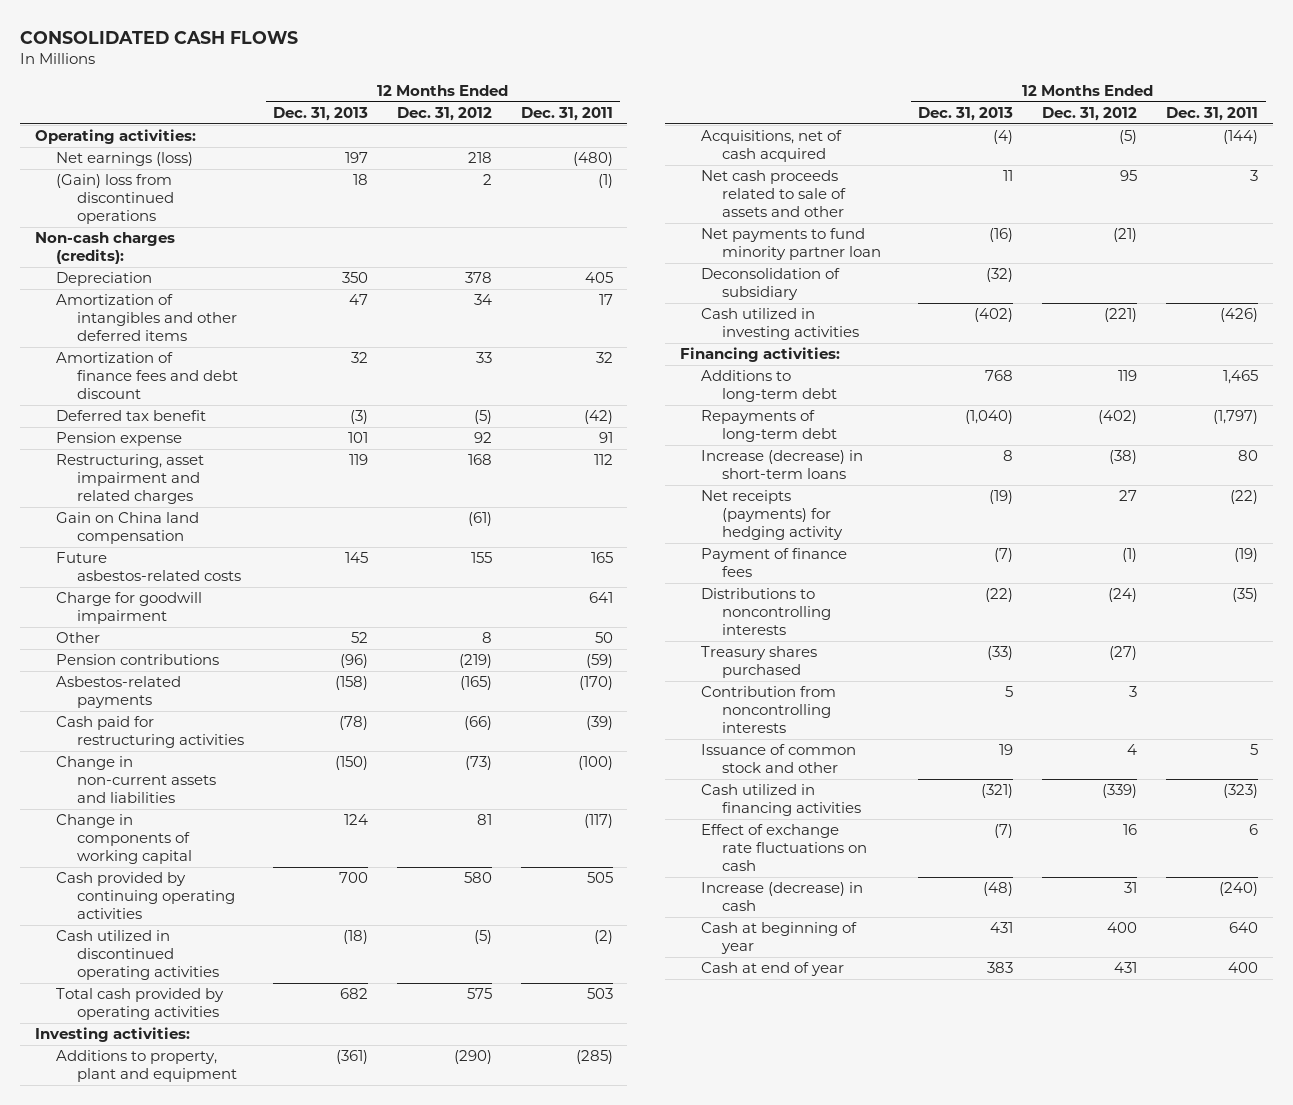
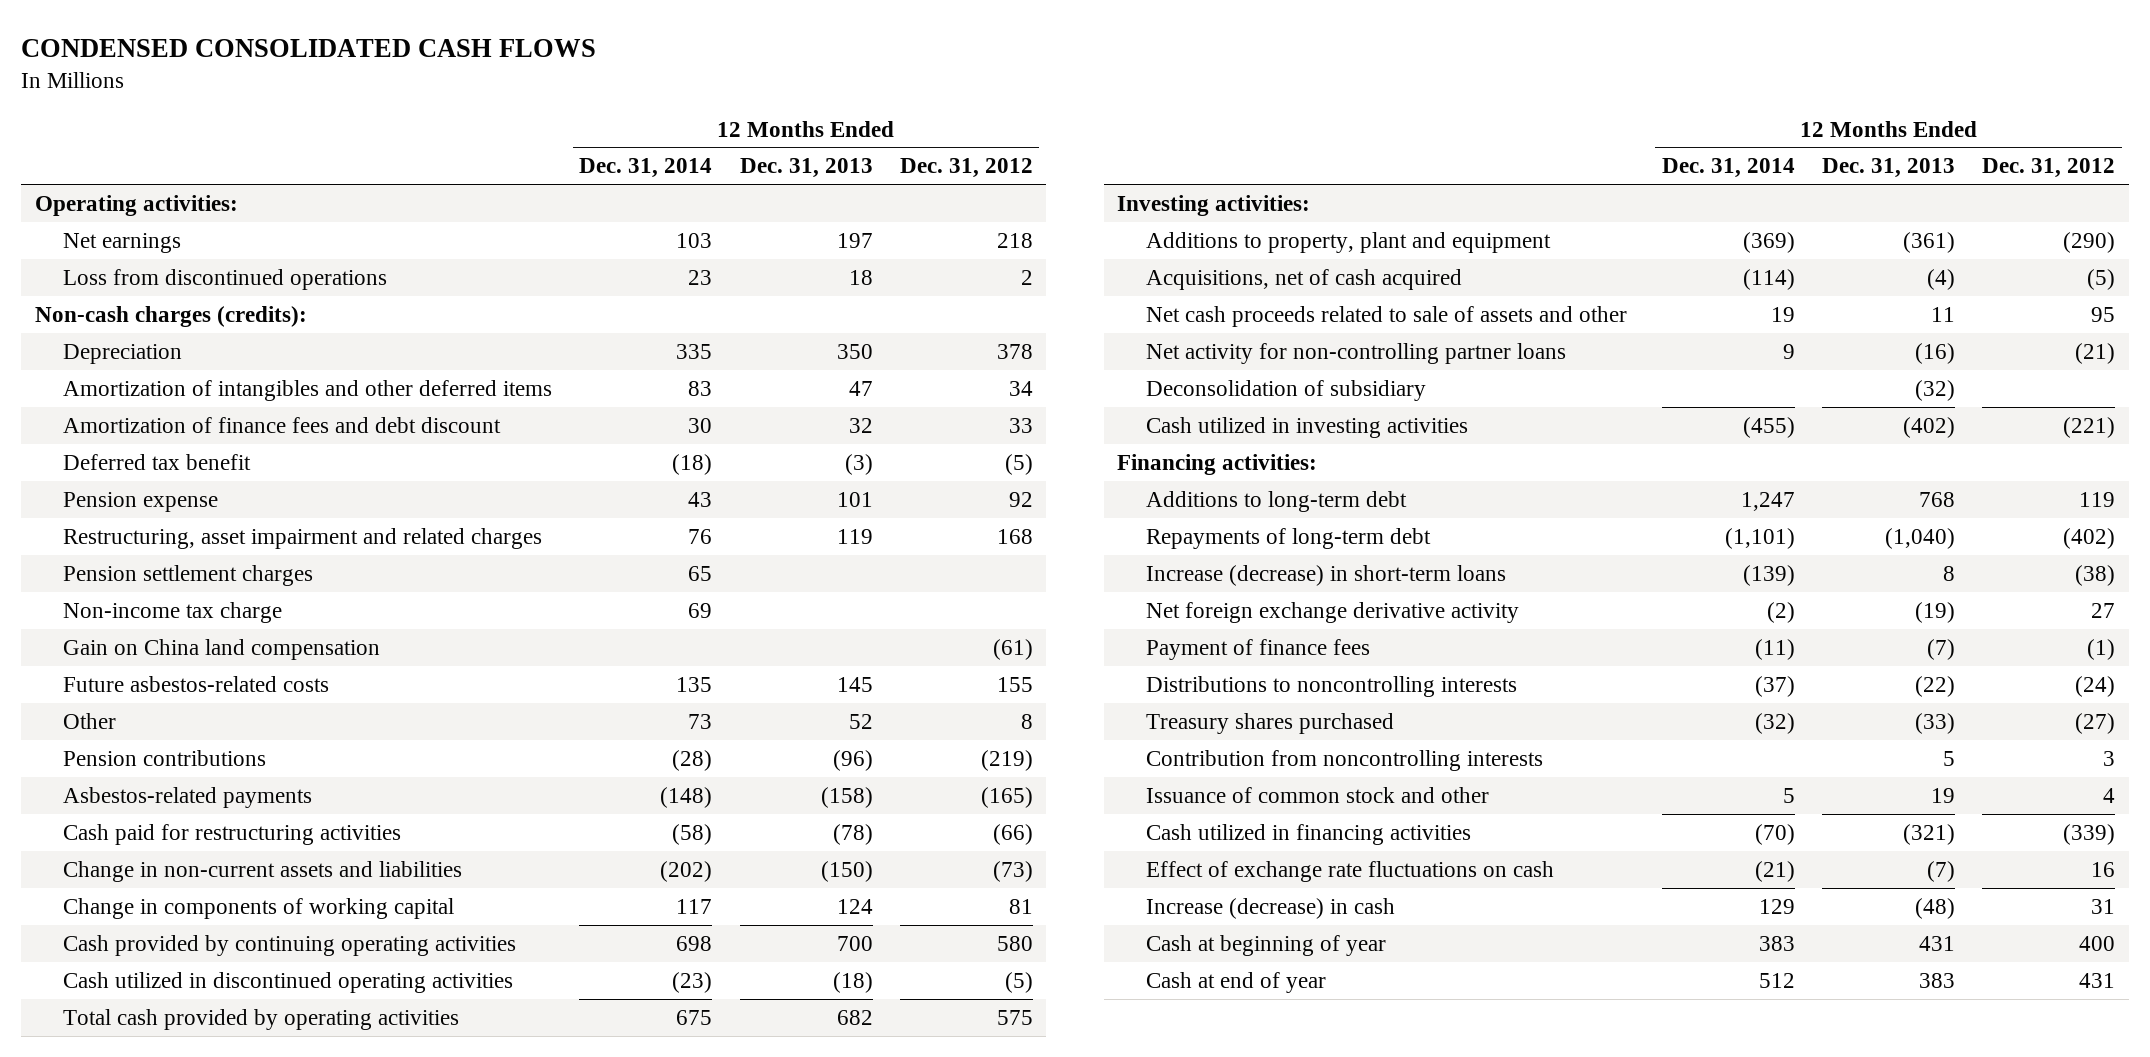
- CONSOLIDATED CASH FLOWS
+ CONDENSED CONSOLIDATED CASH FLOWS
- | 12 Months Ended Dec. 31, 2013 | 12 Months Ended Dec. 31, 2012 | 12 Months Ended Dec. 31, 2011
+ | 12 Months Ended Dec. 31, 2014 | 12 Months Ended Dec. 31, 2013 | 12 Months Ended Dec. 31, 2012
- Net earnings (loss) | 197 | 218 | (480)
- (Gain) loss from discontinued operations | 18 | 2 | (1)
+ Net earnings | 103 | 197 | 218
+ Loss from discontinued operations | 23 | 18 | 2
+ Pension settlement charges | 65 | |
+ Non-income tax charge | 69 | |
- Charge for goodwill impairment | | | 641
- Net payments to fund minority partner loan | (16) | (21) |
+ Net activity for non-controlling partner loans | 9 | (16) | (21)
- Net receipts (payments) for hedging activity | (19) | 27 | (22)
+ Net foreign exchange derivative activity | (2) | (19) | 27

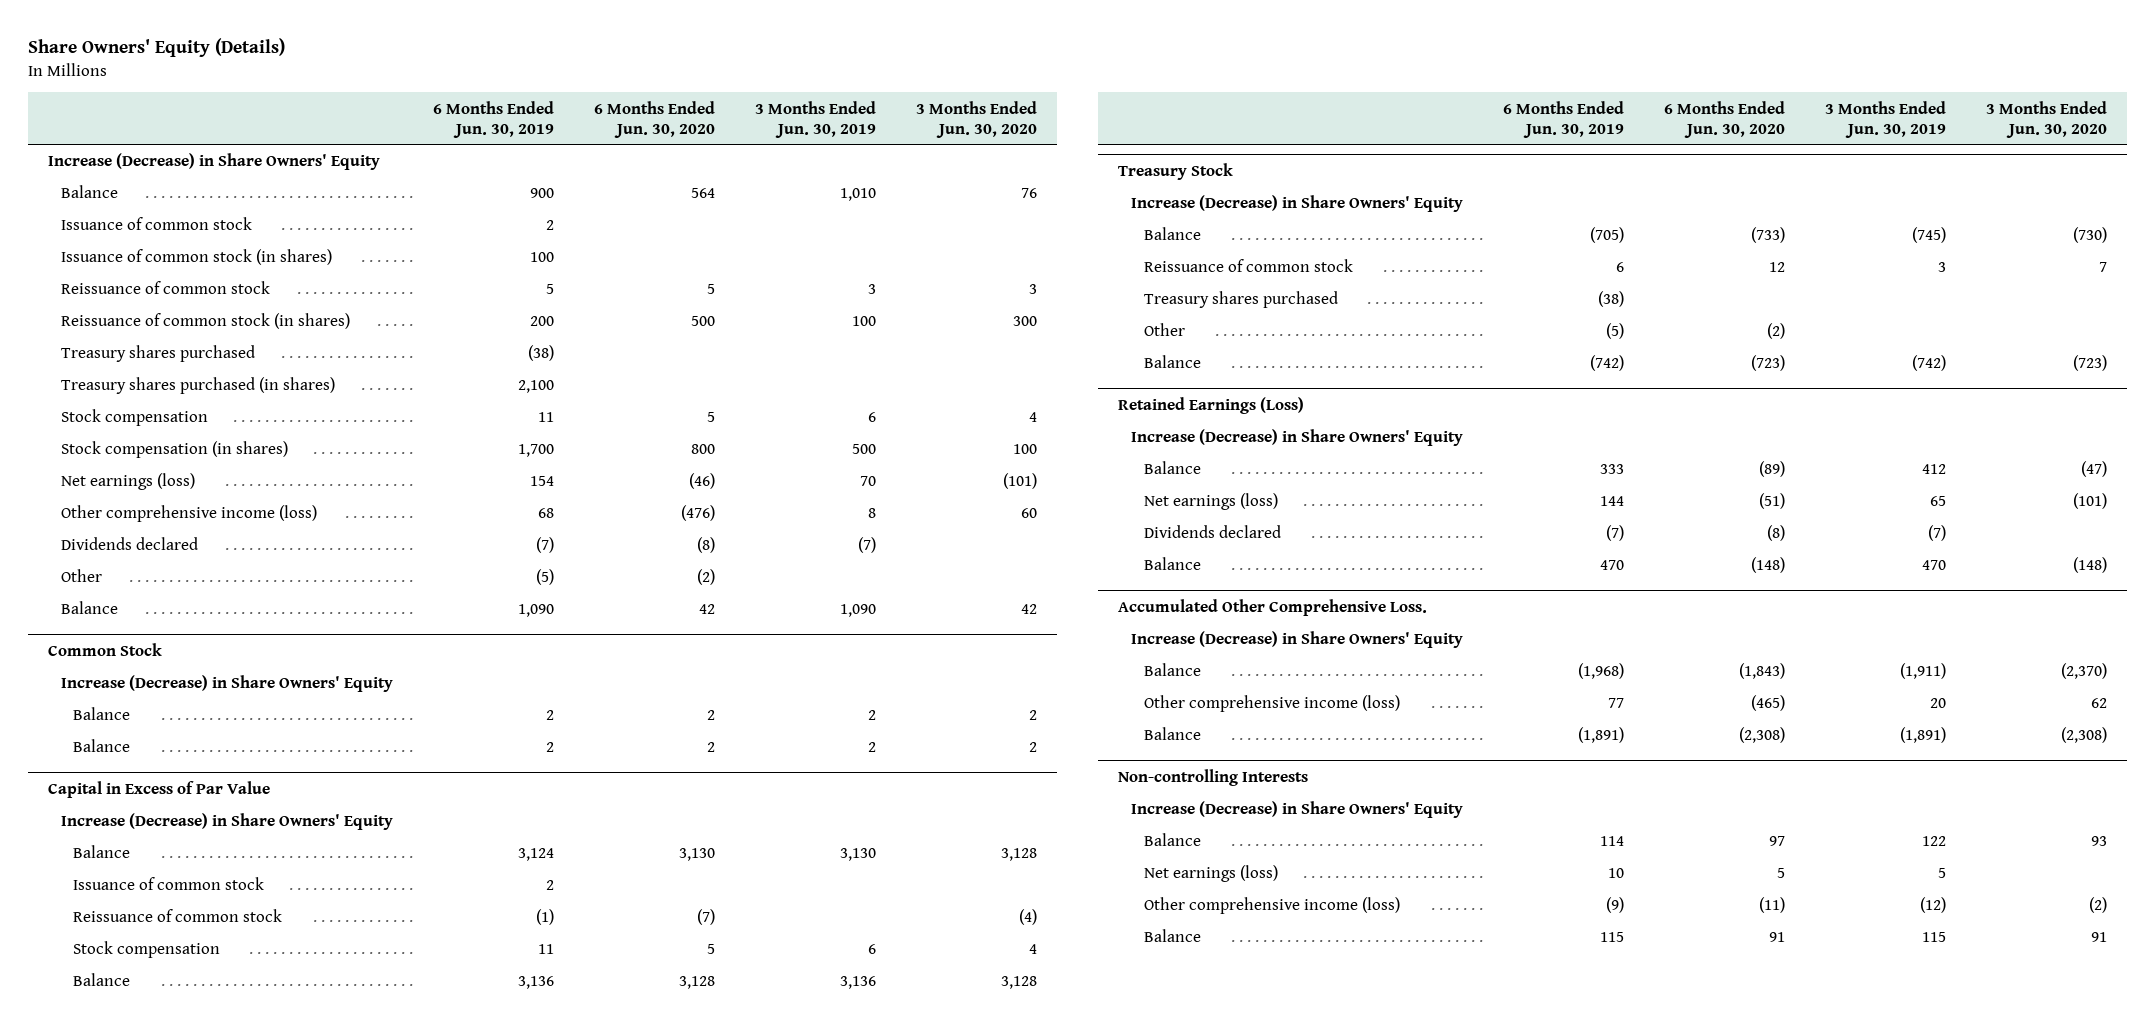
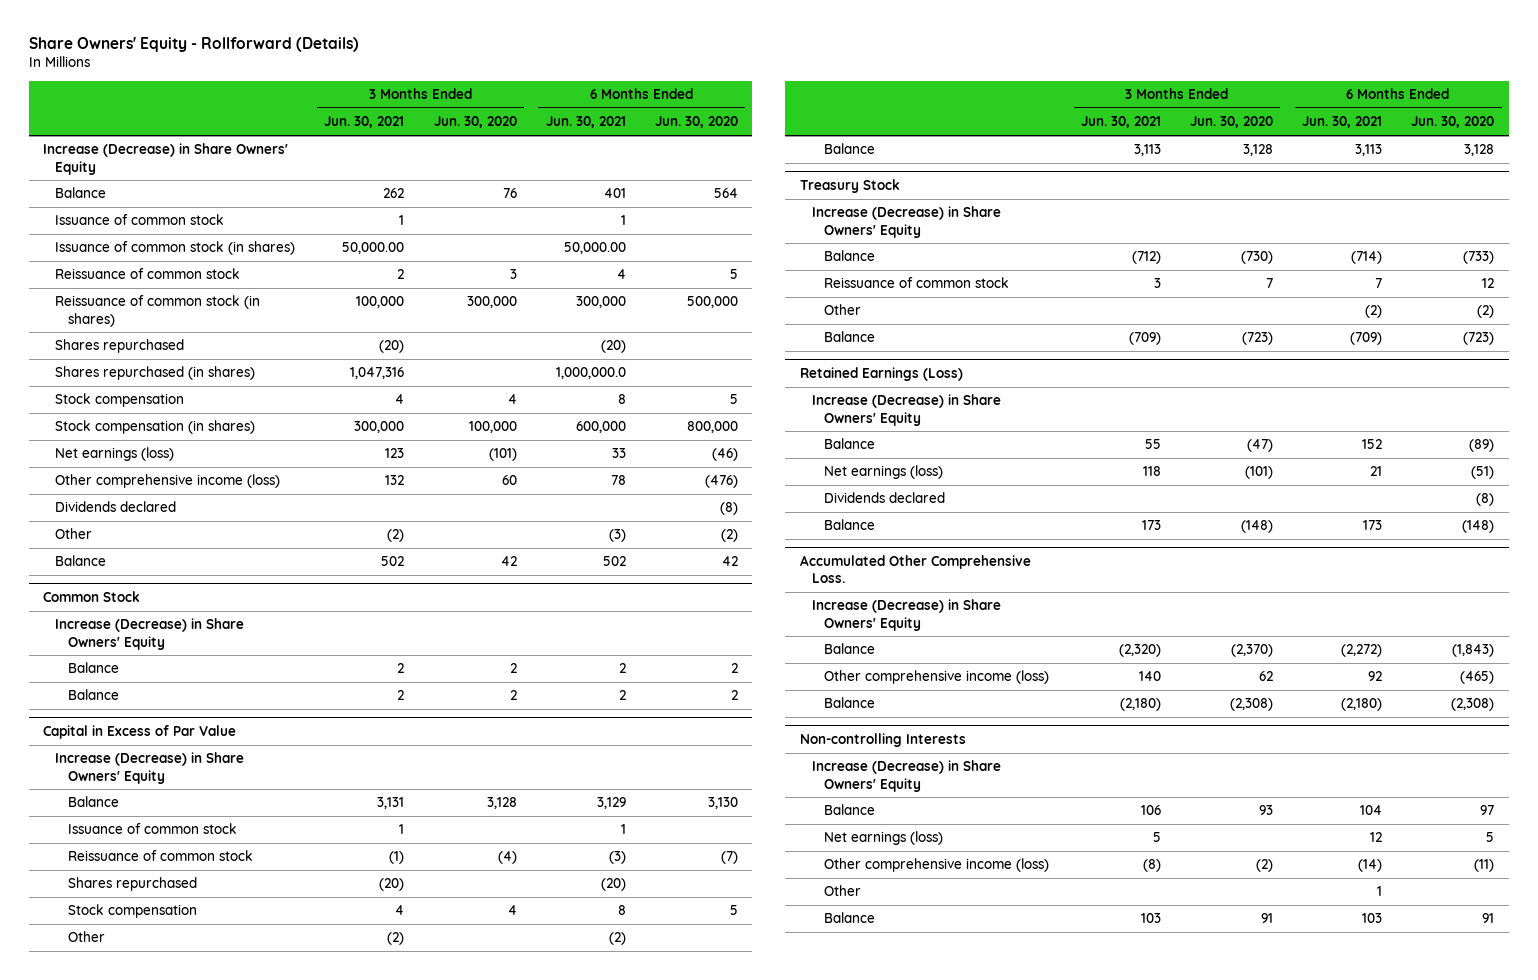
- Share Owners' Equity (Details)
+ Share Owners' Equity - Rollforward (Details)
- | 6 Months Ended Jun. 30, 2019 | 6 Months Ended Jun. 30, 2020 | 3 Months Ended Jun. 30, 2019 | 3 Months Ended Jun. 30, 2020
+ | 3 Months Ended Jun. 30, 2021 | 3 Months Ended Jun. 30, 2020 | 6 Months Ended Jun. 30, 2021 | 6 Months Ended Jun. 30, 2020
- Reissuance of common stock (in shares) | 200 | 500 | 100 | 300
- Treasury shares purchased | (38) | | |
- Treasury shares purchased (in shares) | 2,100 | | |
+ Reissuance of common stock (in shares) | 100,000 | 300,000 | 300,000 | 500,000
+ Shares repurchased | (20) | | (20) |
+ Shares repurchased (in shares) | 1,047,316 | | 1,000,000.0 |
- Stock compensation (in shares) | 1,700 | 800 | 500 | 100
+ Stock compensation (in shares) | 300,000 | 100,000 | 600,000 | 800,000
@ Capital in Excess of Par Value
+ Shares repurchased | (20) | | (20) |
+ Other | (2) | | (2) |
@ Treasury Stock
- Treasury shares purchased | (38) | | |
@ Non-controlling Interests
+ Other | | | 1 |

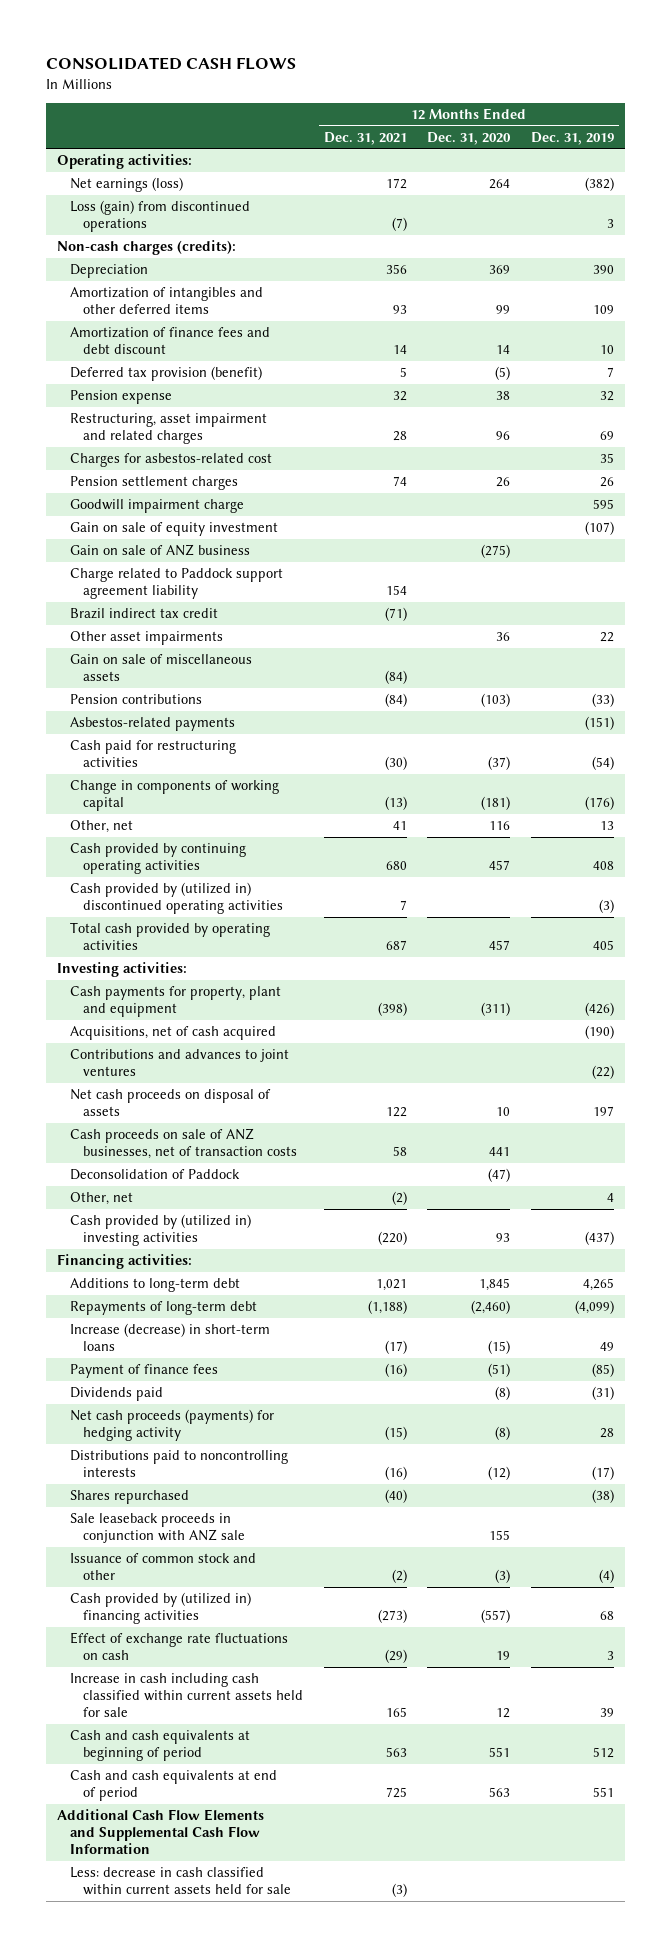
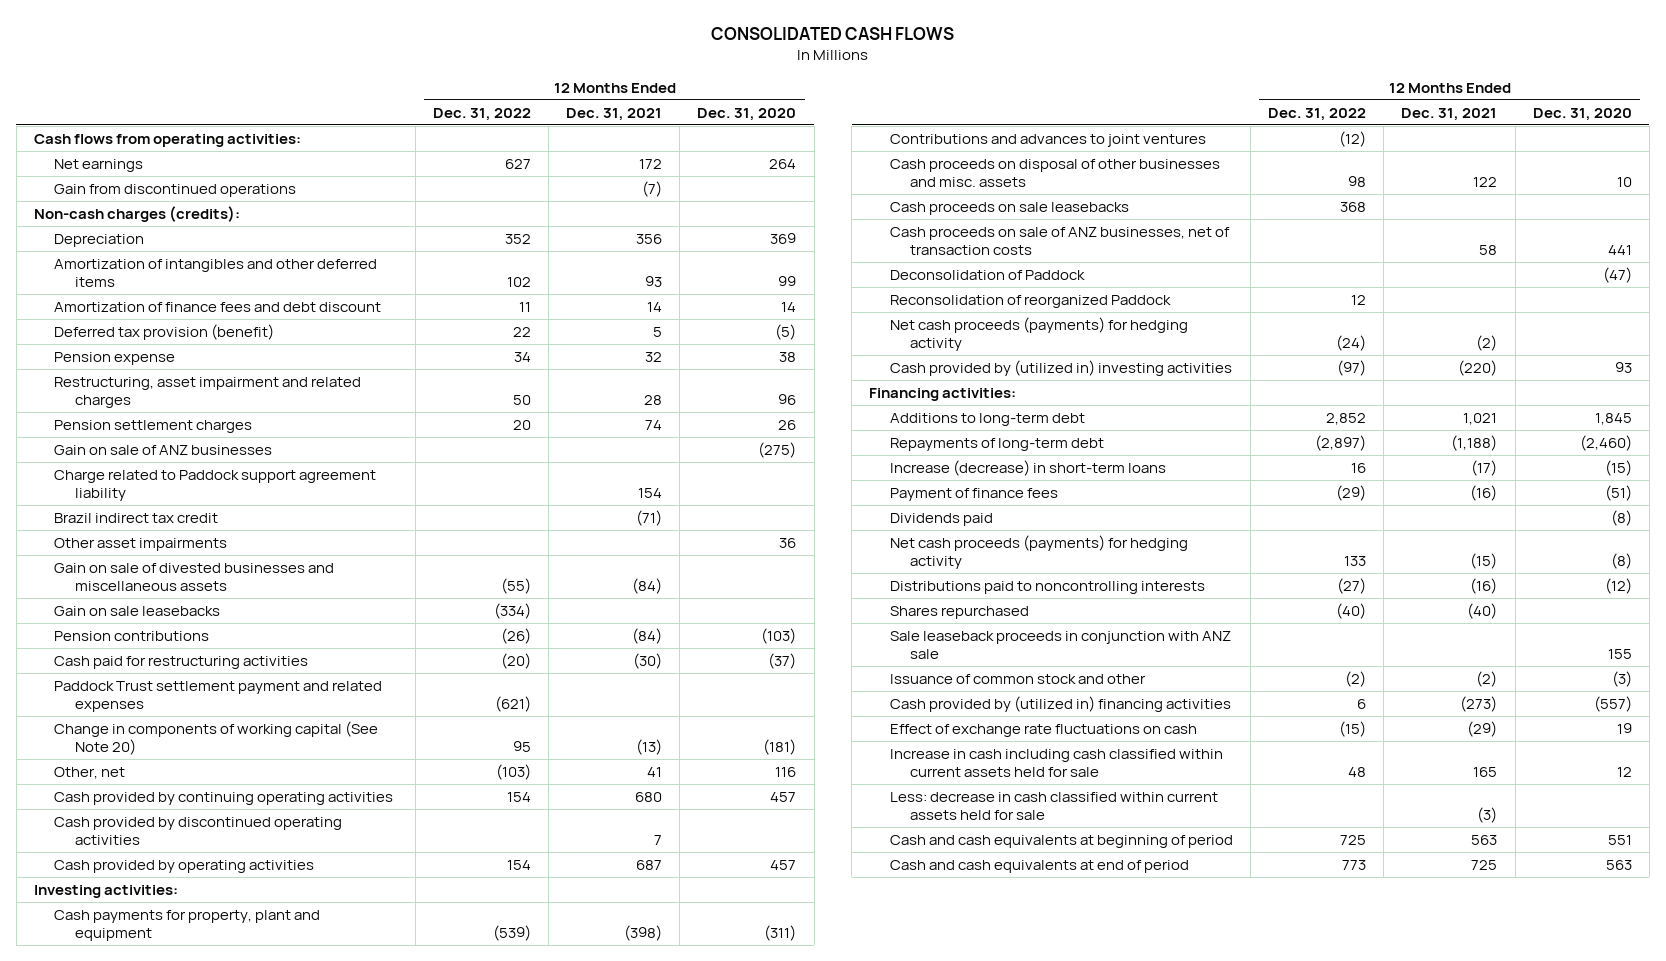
- | 12 Months Ended Dec. 31, 2021 | 12 Months Ended Dec. 31, 2020 | 12 Months Ended Dec. 31, 2019
+ | 12 Months Ended Dec. 31, 2022 | 12 Months Ended Dec. 31, 2021 | 12 Months Ended Dec. 31, 2020
- Operating activities:
- Net earnings (loss) | 172 | 264 | (382)
- Loss (gain) from discontinued operations | (7) | | 3
+ Cash flows from operating activities:
+ Net earnings | 627 | 172 | 264
+ Gain from discontinued operations | | (7) |
- Charges for asbestos-related cost | | | 35
- Goodwill impairment charge | | | 595
- Gain on sale of equity investment | | | (107)
- Gain on sale of ANZ business | | (275) |
+ Gain on sale of ANZ businesses | | | (275)
- Gain on sale of miscellaneous assets | (84) | |
+ Gain on sale of divested businesses and miscellaneous assets | (55) | (84) |
+ Gain on sale leasebacks | (334) | |
- Asbestos-related payments | | | (151)
- Change in components of working capital | (13) | (181) | (176)
+ Paddock Trust settlement payment and related expenses | (621) | |
+ Change in components of working capital (See Note 20) | 95 | (13) | (181)
- Cash provided by (utilized in) discontinued operating activities | 7 | | (3)
- Total cash provided by operating activities | 687 | 457 | 405
+ Cash provided by discontinued operating activities | | 7 |
+ Cash provided by operating activities | 154 | 687 | 457
- Acquisitions, net of cash acquired | | | (190)
- Net cash proceeds on disposal of assets | 122 | 10 | 197
+ Cash proceeds on disposal of other businesses and misc. assets | 98 | 122 | 10
+ Cash proceeds on sale leasebacks | 368 | |
- Other, net | (2) | | 4
+ Reconsolidation of reorganized Paddock | 12 | |
+ Net cash proceeds (payments) for hedging activity | (24) | (2) |
moved up: Less: decrease in cash classified within current assets held for sale | | (3) |
- Additional Cash Flow Elements and Supplemental Cash Flow Information

